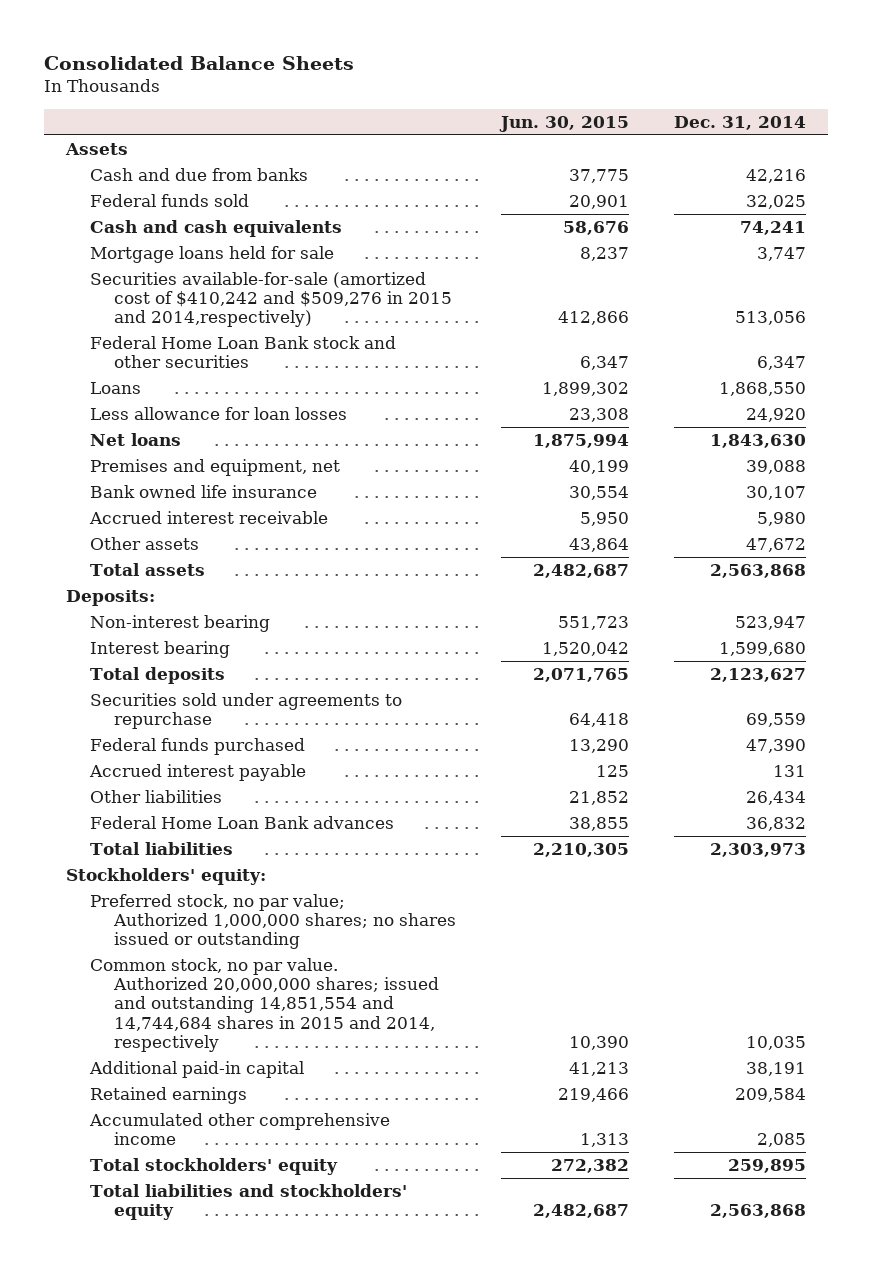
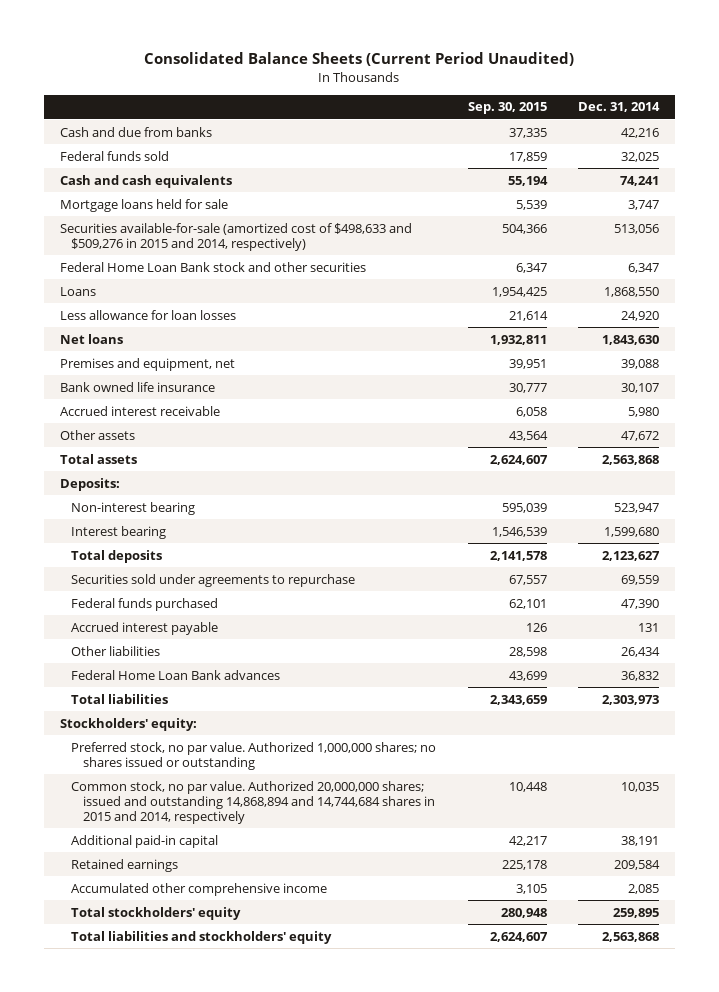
- Consolidated Balance Sheets
+ Consolidated Balance Sheets (Current Period Unaudited)
- | Jun. 30, 2015 | Dec. 31, 2014
+ | Sep. 30, 2015 | Dec. 31, 2014
- Assets
- Securities available-for-sale (amortized cost of $410,242 and $509,276 in 2015 and 2014,respectively) | 412,866 | 513,056
+ Securities available-for-sale (amortized cost of $498,633 and $509,276 in 2015 and 2014, respectively) | 504,366 | 513,056
- Preferred stock, no par value; Authorized 1,000,000 shares; no shares issued or outstanding
- Common stock, no par value. Authorized 20,000,000 shares; issued and outstanding 14,851,554 and 14,744,684 shares in 2015 and 2014, respectively | 10,390 | 10,035
+ Preferred stock, no par value. Authorized 1,000,000 shares; no shares issued or outstanding
+ Common stock, no par value. Authorized 20,000,000 shares; issued and outstanding 14,868,894 and 14,744,684 shares in 2015 and 2014, respectively | 10,448 | 10,035

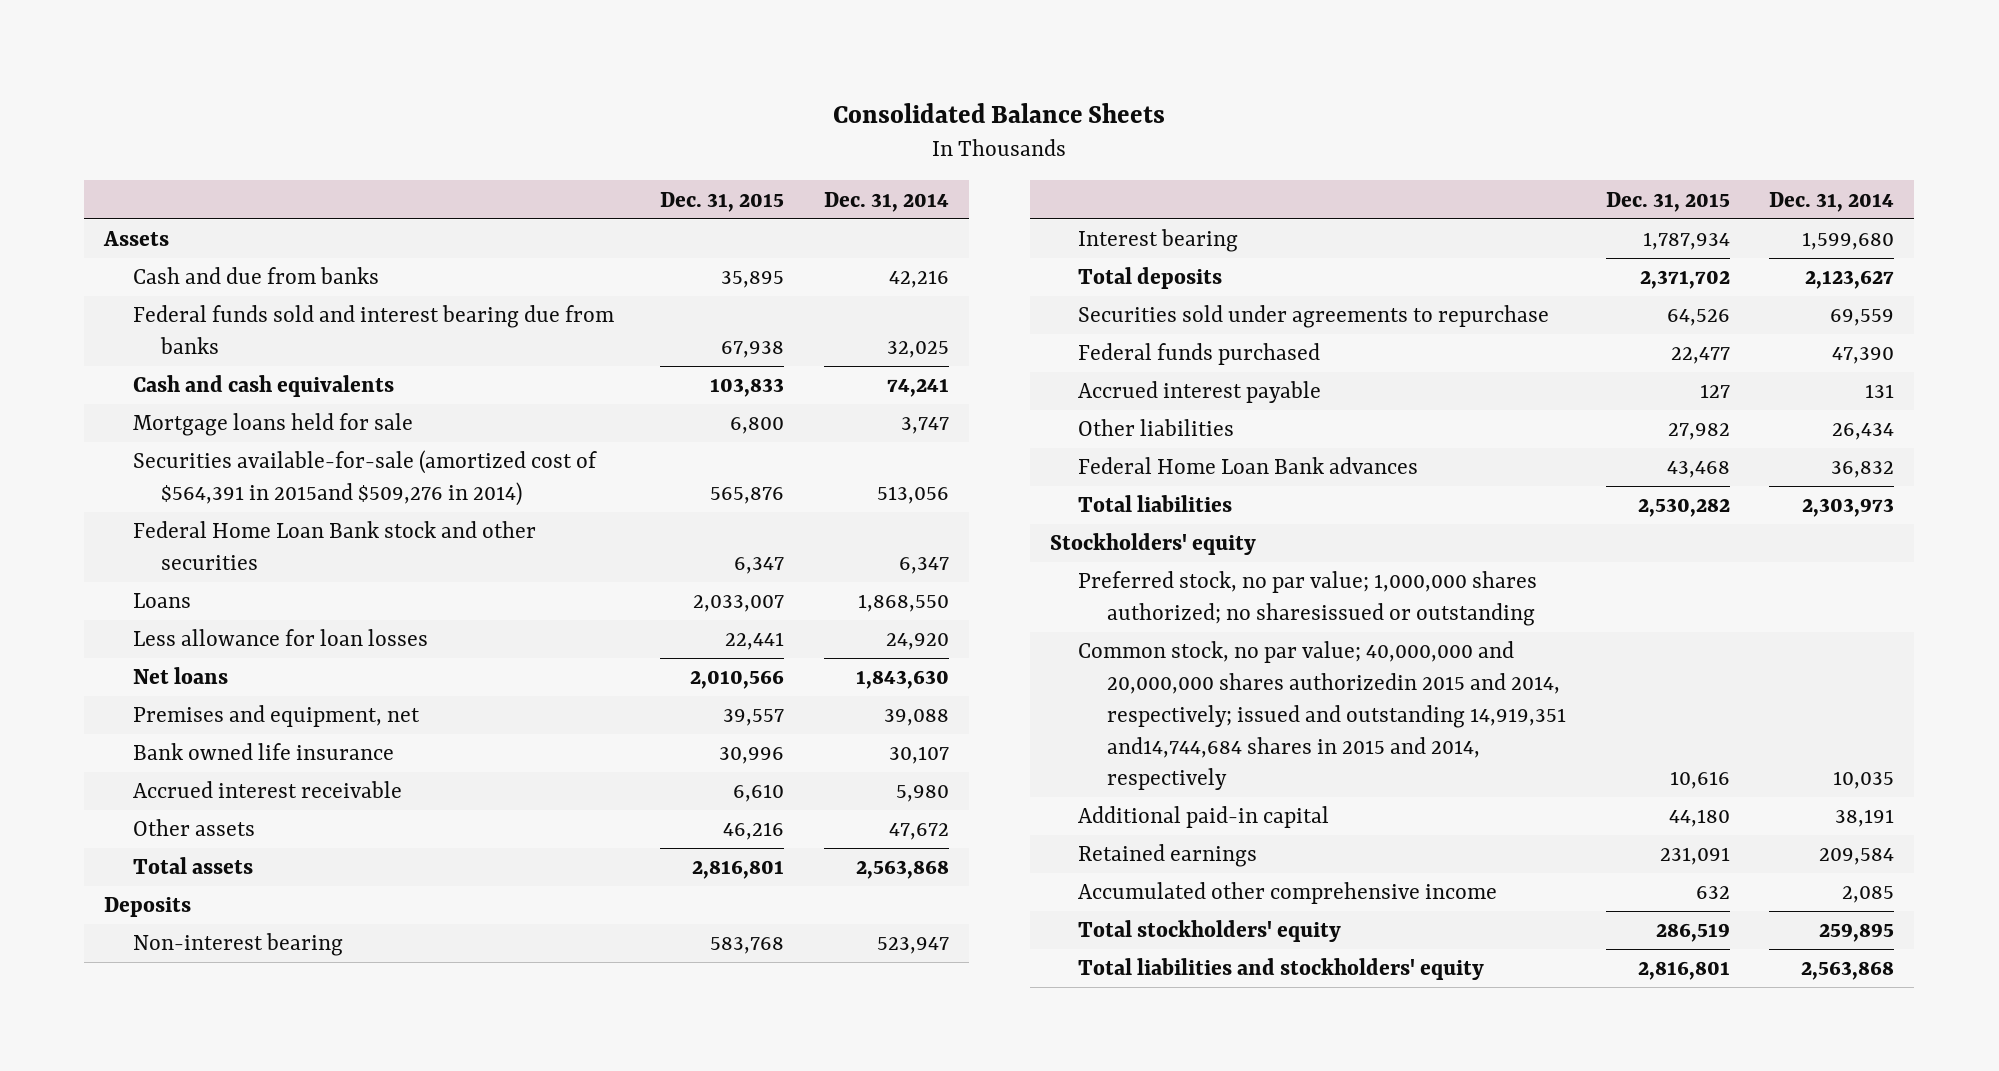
- Consolidated Balance Sheets (Current Period Unaudited)
+ Consolidated Balance Sheets
- | Sep. 30, 2015 | Dec. 31, 2014
+ | Dec. 31, 2015 | Dec. 31, 2014
+ Assets
- Federal funds sold | 17,859 | 32,025
+ Federal funds sold and interest bearing due from banks | 67,938 | 32,025
- Securities available-for-sale (amortized cost of $498,633 and $509,276 in 2015 and 2014, respectively) | 504,366 | 513,056
+ Securities available-for-sale (amortized cost of $564,391 in 2015and $509,276 in 2014) | 565,876 | 513,056
- Deposits:
+ Deposits
- Stockholders' equity:
- Preferred stock, no par value. Authorized 1,000,000 shares; no shares issued or outstanding
- Common stock, no par value. Authorized 20,000,000 shares; issued and outstanding 14,868,894 and 14,744,684 shares in 2015 and 2014, respectively | 10,448 | 10,035
+ Stockholders' equity
+ Preferred stock, no par value; 1,000,000 shares authorized; no sharesissued or outstanding
+ Common stock, no par value; 40,000,000 and 20,000,000 shares authorizedin 2015 and 2014, respectively; issued and outstanding 14,919,351 and14,744,684 shares in 2015 and 2014, respectively | 10,616 | 10,035

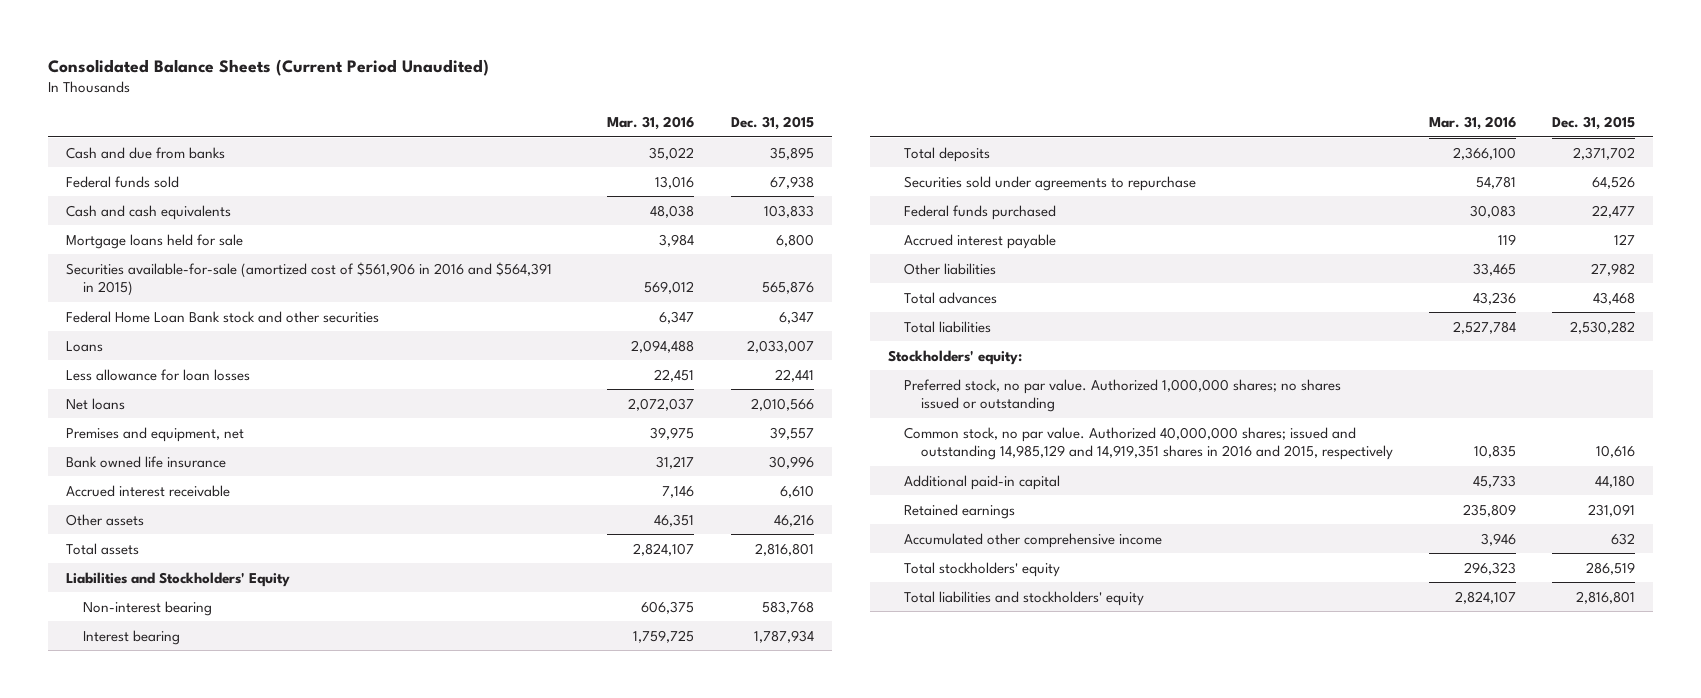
- Consolidated Balance Sheets
+ Consolidated Balance Sheets (Current Period Unaudited)
- | Dec. 31, 2015 | Dec. 31, 2014
+ | Mar. 31, 2016 | Dec. 31, 2015
- Assets
- Federal funds sold and interest bearing due from banks | 67,938 | 32,025
+ Federal funds sold | 13,016 | 67,938
- Securities available-for-sale (amortized cost of $564,391 in 2015and $509,276 in 2014) | 565,876 | 513,056
+ Securities available-for-sale (amortized cost of $561,906 in 2016 and $564,391 in 2015) | 569,012 | 565,876
- Deposits
+ Liabilities and Stockholders' Equity
- Federal Home Loan Bank advances | 43,468 | 36,832
+ Total advances | 43,236 | 43,468
- Stockholders' equity
- Preferred stock, no par value; 1,000,000 shares authorized; no sharesissued or outstanding
- Common stock, no par value; 40,000,000 and 20,000,000 shares authorizedin 2015 and 2014, respectively; issued and outstanding 14,919,351 and14,744,684 shares in 2015 and 2014, respectively | 10,616 | 10,035
+ Stockholders' equity:
+ Preferred stock, no par value. Authorized 1,000,000 shares; no shares issued or outstanding
+ Common stock, no par value. Authorized 40,000,000 shares; issued and outstanding 14,985,129 and 14,919,351 shares in 2016 and 2015, respectively | 10,835 | 10,616

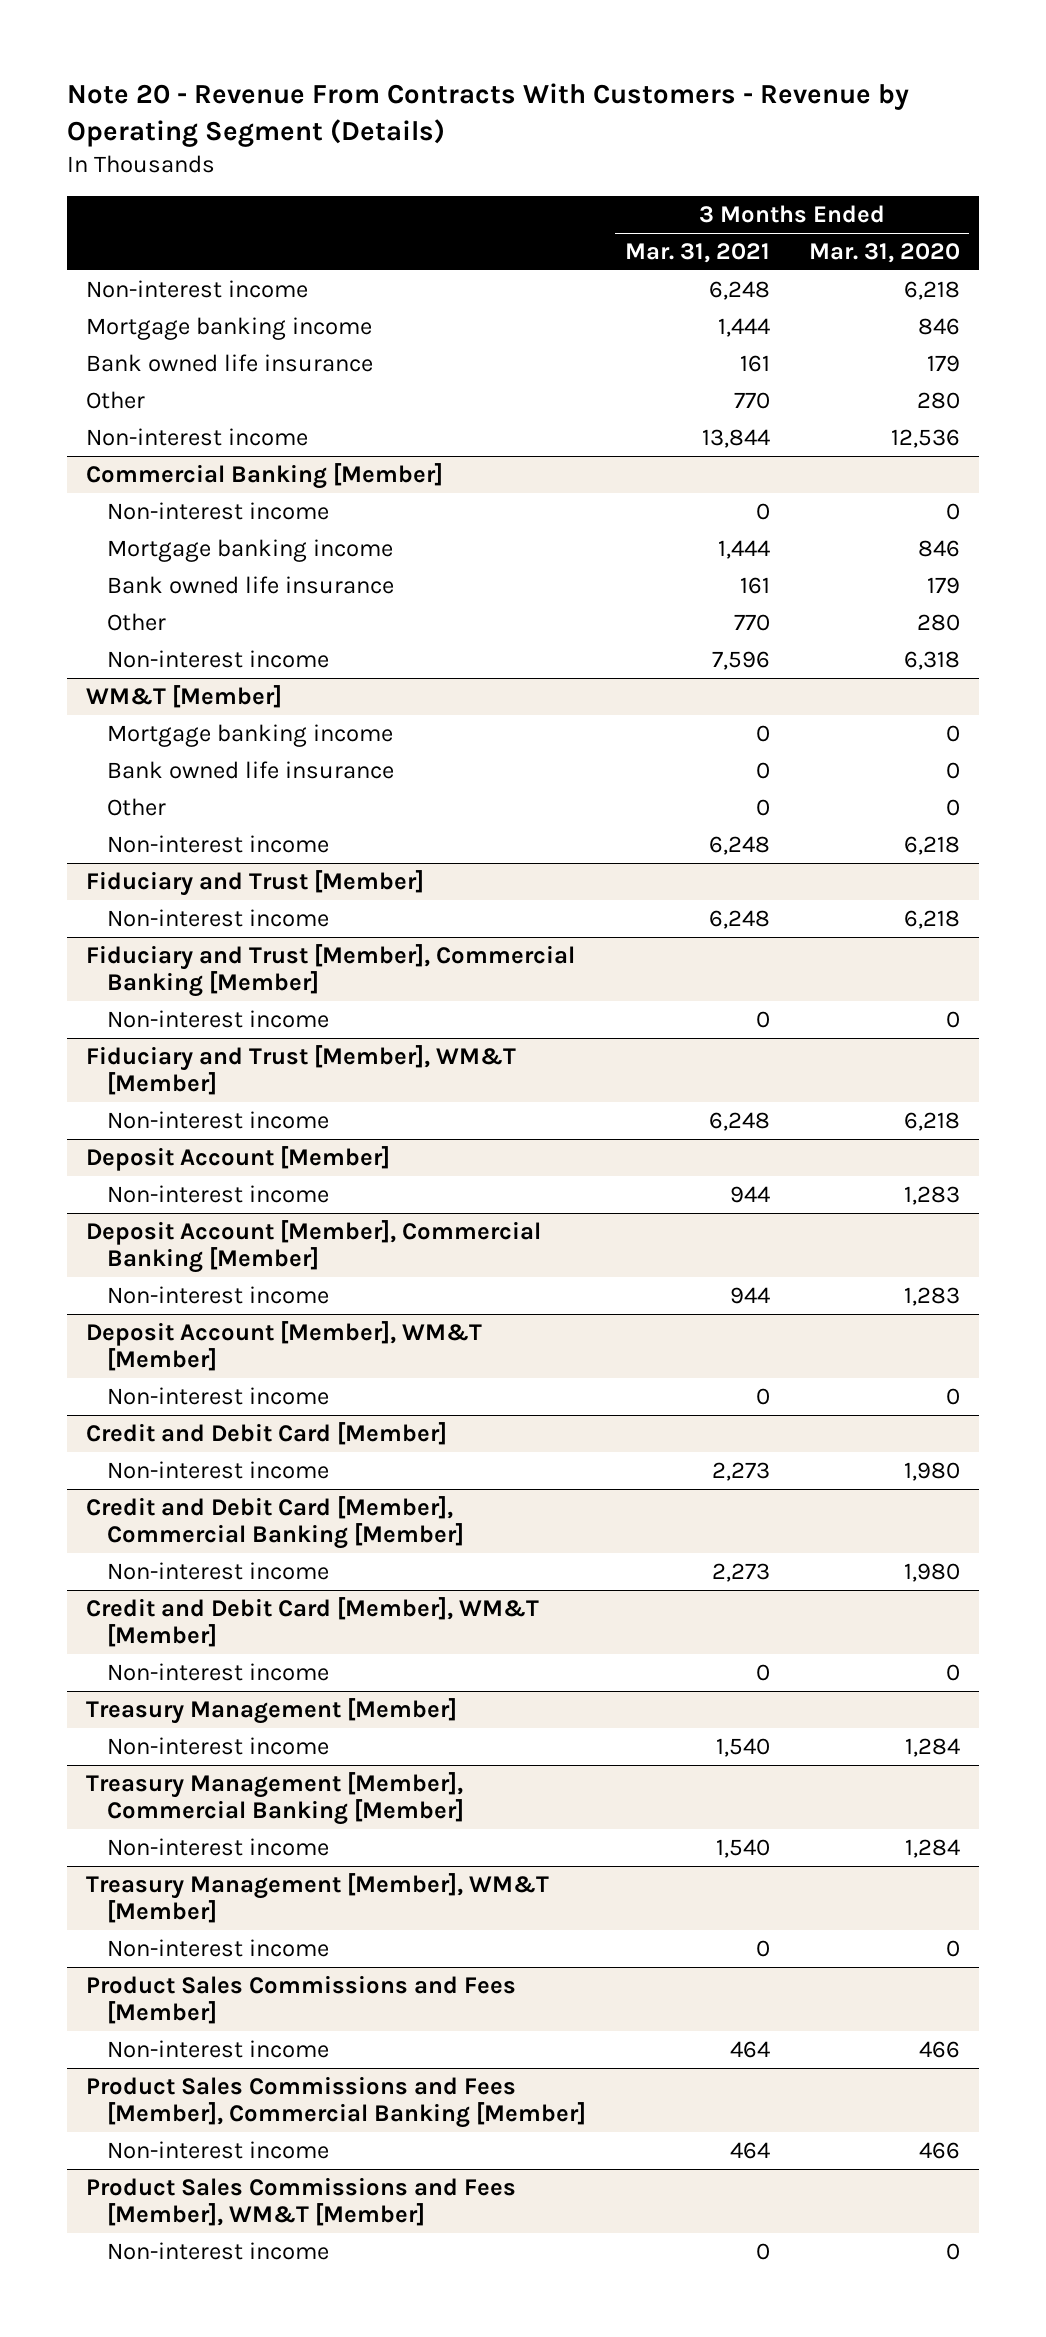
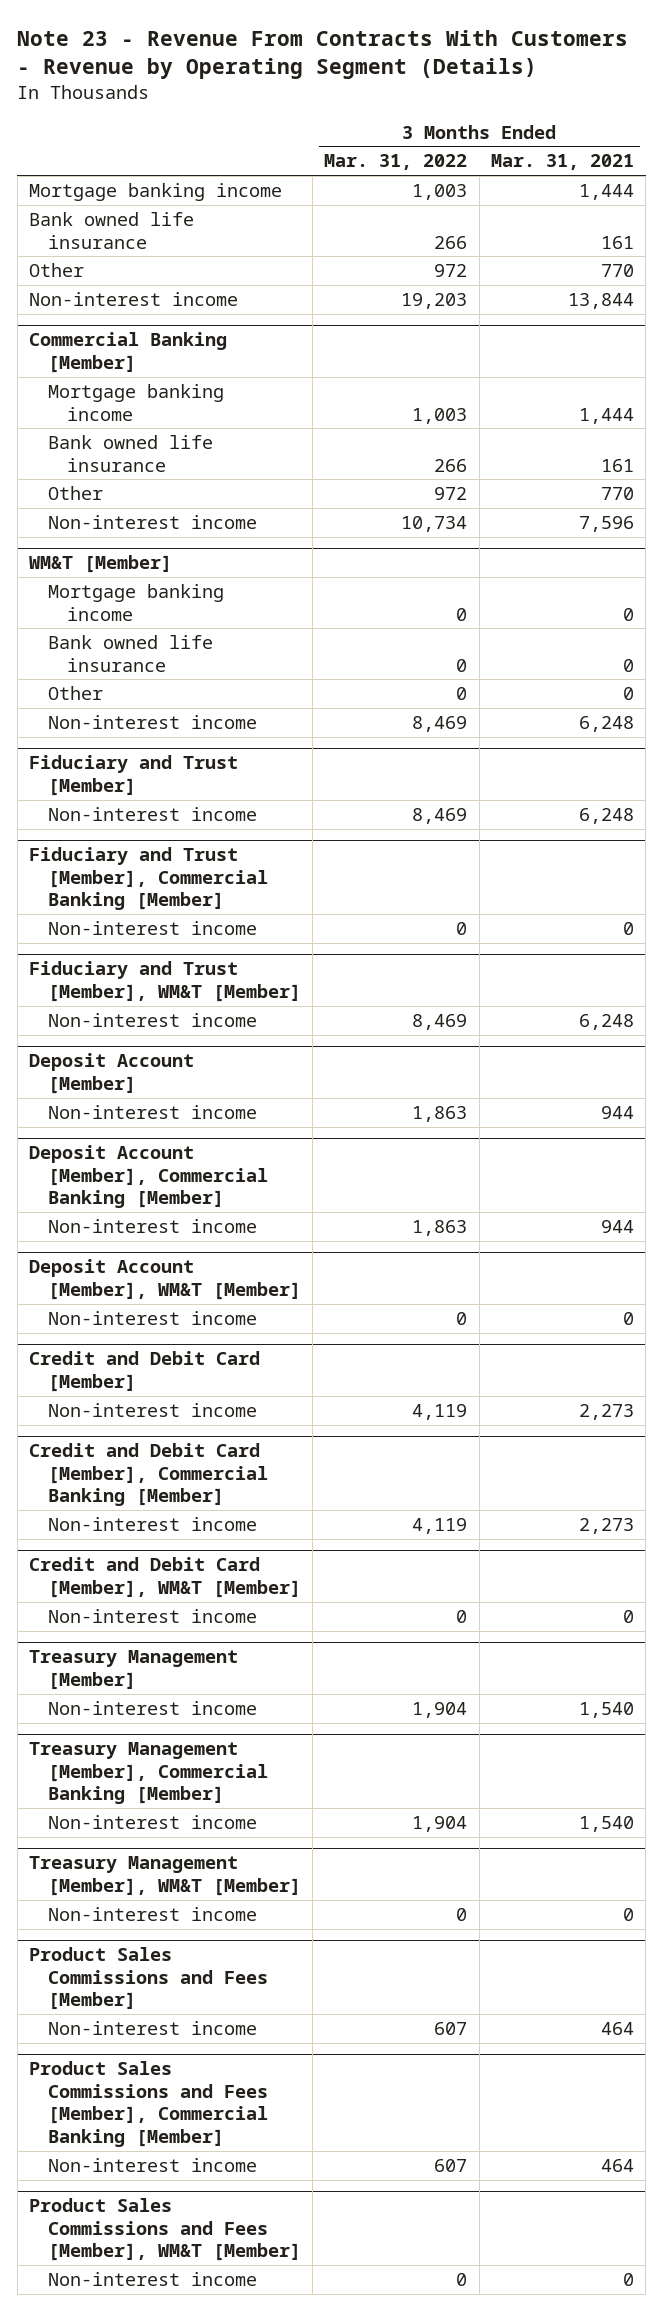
- Note 20 - Revenue From Contracts With Customers - Revenue by Operating Segment (Details)
+ Note 23 - Revenue From Contracts With Customers - Revenue by Operating Segment (Details)
- | 3 Months Ended Mar. 31, 2021 | 3 Months Ended Mar. 31, 2020
+ | 3 Months Ended Mar. 31, 2022 | 3 Months Ended Mar. 31, 2021
- Non-interest income | 6,248 | 6,218
@ Commercial Banking [Member]
- Non-interest income | 0 | 0

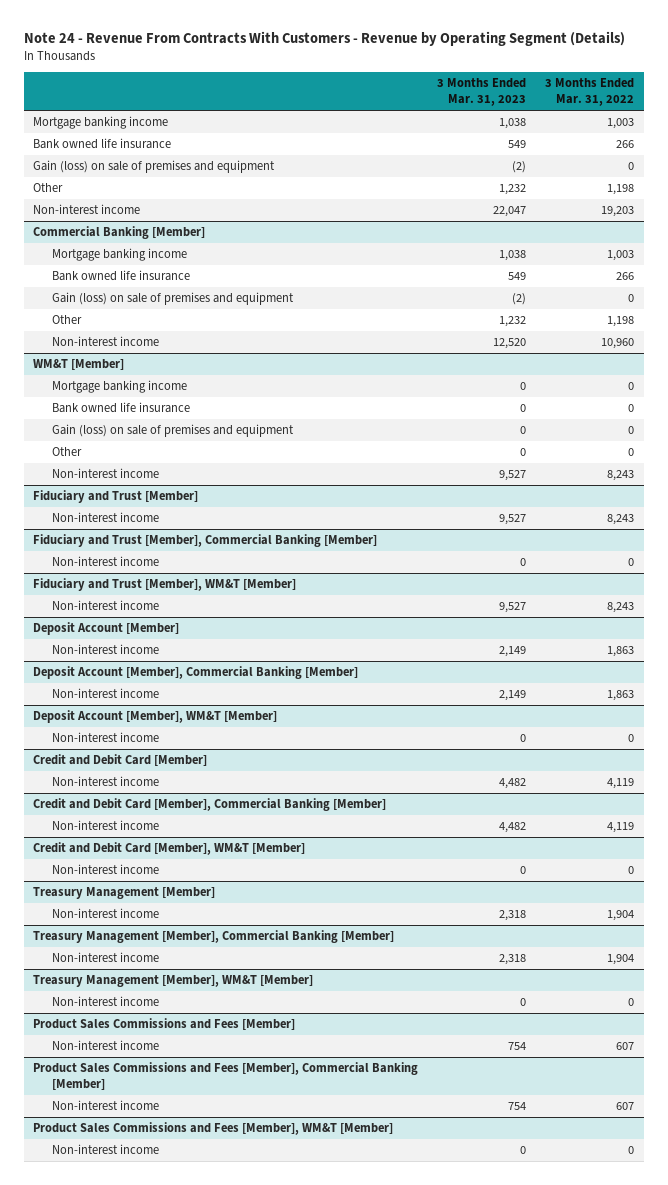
- Note 23 - Revenue From Contracts With Customers - Revenue by Operating Segment (Details)
+ Note 24 - Revenue From Contracts With Customers - Revenue by Operating Segment (Details)
- | 3 Months Ended Mar. 31, 2022 | 3 Months Ended Mar. 31, 2021
+ | 3 Months Ended Mar. 31, 2023 | 3 Months Ended Mar. 31, 2022
- Other | 972 | 770
+ Gain (loss) on sale of premises and equipment | (2) | 0
+ Other | 1,232 | 1,198
@ Commercial Banking [Member]
- Other | 972 | 770
- Non-interest income | 10,734 | 7,596
+ Gain (loss) on sale of premises and equipment | (2) | 0
+ Other | 1,232 | 1,198
+ Non-interest income | 12,520 | 10,960
@ WM&T [Member]
+ Gain (loss) on sale of premises and equipment | 0 | 0
- Non-interest income | 8,469 | 6,248
+ Non-interest income | 9,527 | 8,243
@ Fiduciary and Trust [Member]
- Non-interest income | 8,469 | 6,248
+ Non-interest income | 9,527 | 8,243
@ Fiduciary and Trust [Member], WM&T [Member]
- Non-interest income | 8,469 | 6,248
+ Non-interest income | 9,527 | 8,243

